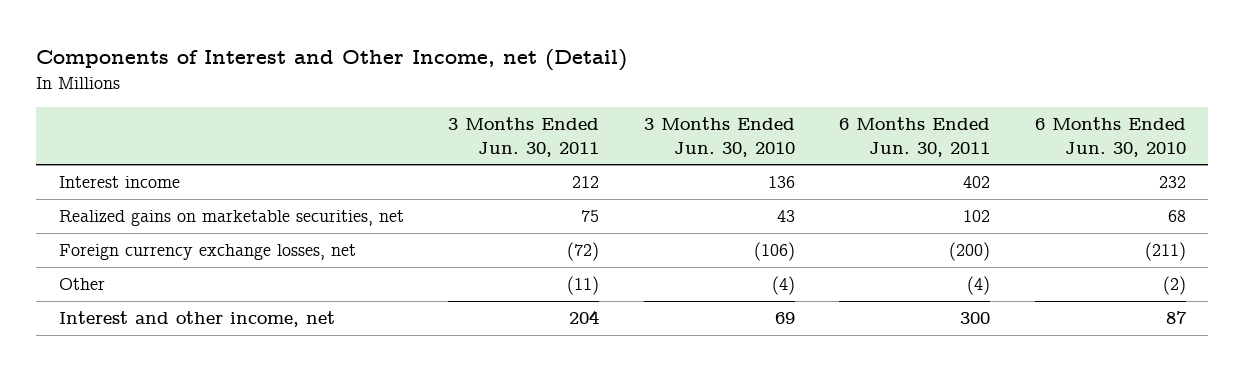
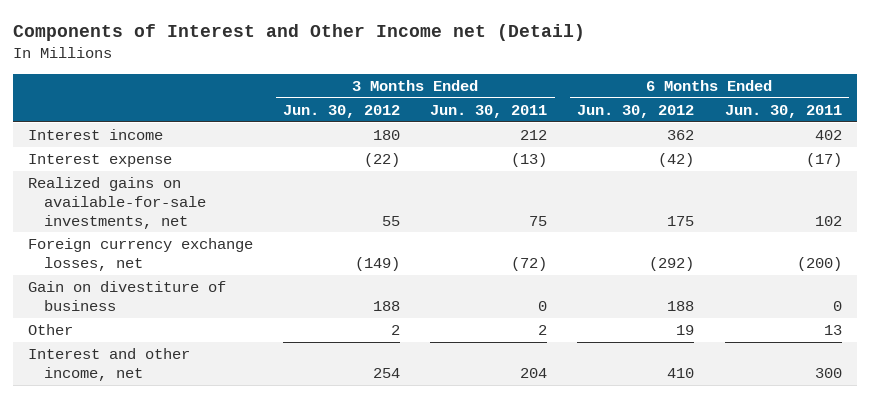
- Components of Interest and Other Income, net (Detail)
+ Components of Interest and Other Income net (Detail)
- | 3 Months Ended Jun. 30, 2011 | 3 Months Ended Jun. 30, 2010 | 6 Months Ended Jun. 30, 2011 | 6 Months Ended Jun. 30, 2010
+ | 3 Months Ended Jun. 30, 2012 | 3 Months Ended Jun. 30, 2011 | 6 Months Ended Jun. 30, 2012 | 6 Months Ended Jun. 30, 2011
- Realized gains on marketable securities, net | 75 | 43 | 102 | 68
+ Interest expense | (22) | (13) | (42) | (17)
+ Realized gains on available-for-sale investments, net | 55 | 75 | 175 | 102
- Other | (11) | (4) | (4) | (2)
+ Gain on divestiture of business | 188 | 0 | 188 | 0
+ Other | 2 | 2 | 19 | 13

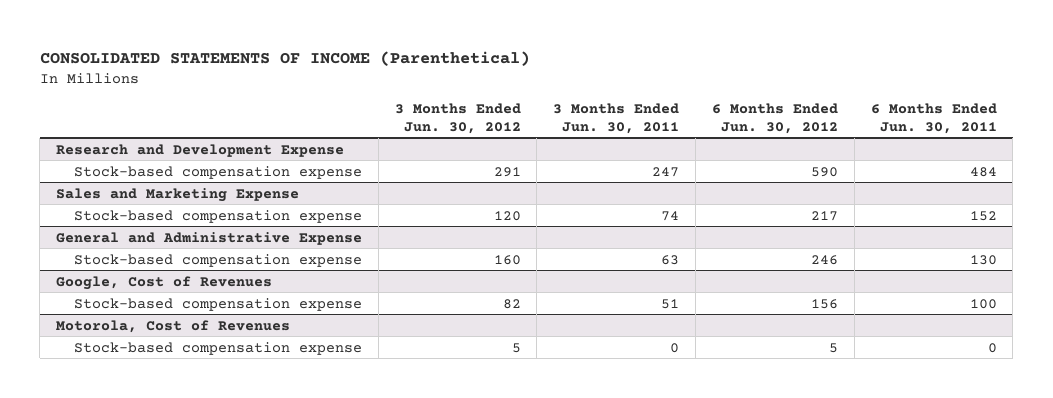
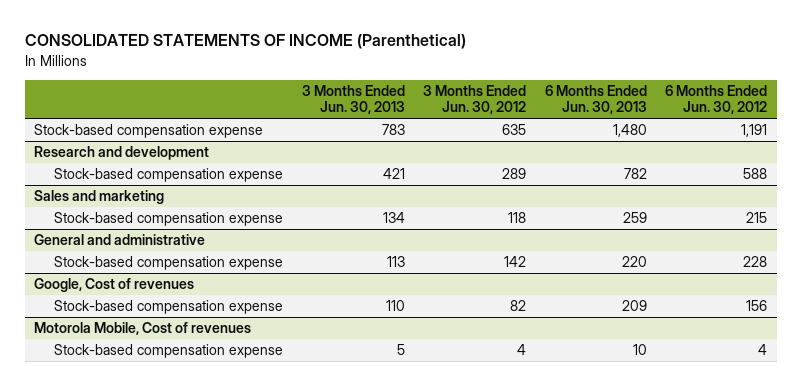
- | 3 Months Ended Jun. 30, 2012 | 3 Months Ended Jun. 30, 2011 | 6 Months Ended Jun. 30, 2012 | 6 Months Ended Jun. 30, 2011
+ | 3 Months Ended Jun. 30, 2013 | 3 Months Ended Jun. 30, 2012 | 6 Months Ended Jun. 30, 2013 | 6 Months Ended Jun. 30, 2012
- Research and Development Expense
- Stock-based compensation expense | 291 | 247 | 590 | 484
- Sales and Marketing Expense
- Stock-based compensation expense | 120 | 74 | 217 | 152
- General and Administrative Expense
- Stock-based compensation expense | 160 | 63 | 246 | 130
- Google, Cost of Revenues
+ Stock-based compensation expense | 783 | 635 | 1,480 | 1,191
+ Research and development
+ Stock-based compensation expense | 421 | 289 | 782 | 588
+ Sales and marketing
+ Stock-based compensation expense | 134 | 118 | 259 | 215
+ General and administrative
+ Stock-based compensation expense | 113 | 142 | 220 | 228
+ Google, Cost of revenues
- Motorola, Cost of Revenues
- Stock-based compensation expense | 5 | 0 | 5 | 0
+ Motorola Mobile, Cost of revenues
+ Stock-based compensation expense | 5 | 4 | 10 | 4

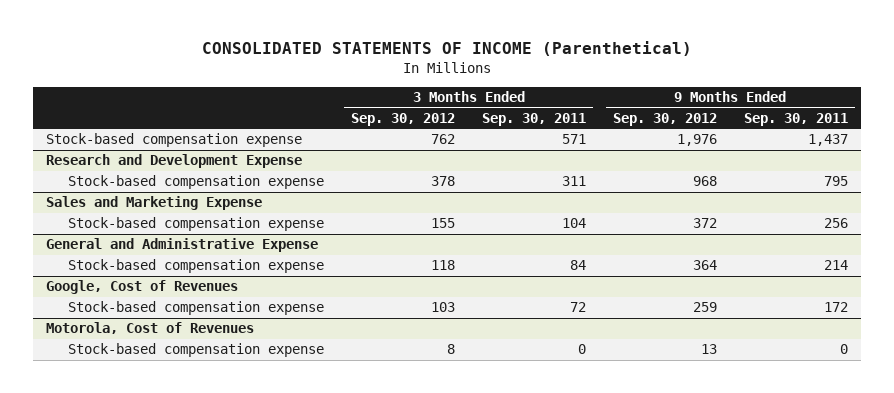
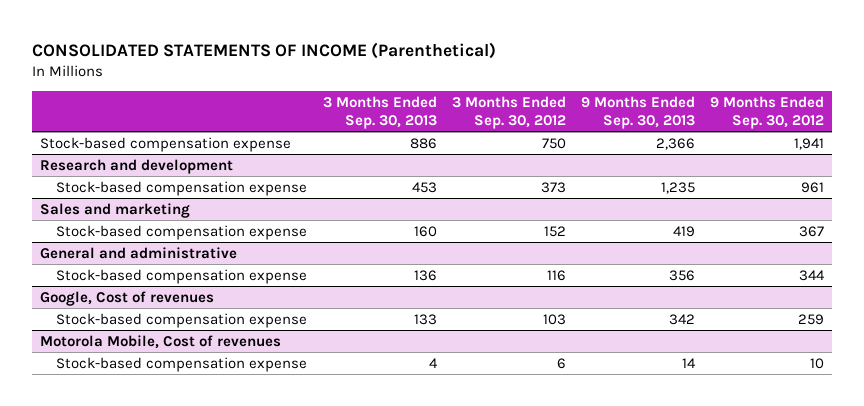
- | 3 Months Ended Sep. 30, 2012 | 3 Months Ended Sep. 30, 2011 | 9 Months Ended Sep. 30, 2012 | 9 Months Ended Sep. 30, 2011
+ | 3 Months Ended Sep. 30, 2013 | 3 Months Ended Sep. 30, 2012 | 9 Months Ended Sep. 30, 2013 | 9 Months Ended Sep. 30, 2012
- Stock-based compensation expense | 762 | 571 | 1,976 | 1,437
- Research and Development Expense
- Stock-based compensation expense | 378 | 311 | 968 | 795
- Sales and Marketing Expense
- Stock-based compensation expense | 155 | 104 | 372 | 256
- General and Administrative Expense
- Stock-based compensation expense | 118 | 84 | 364 | 214
- Google, Cost of Revenues
+ Stock-based compensation expense | 886 | 750 | 2,366 | 1,941
+ Research and development
+ Stock-based compensation expense | 453 | 373 | 1,235 | 961
+ Sales and marketing
+ Stock-based compensation expense | 160 | 152 | 419 | 367
+ General and administrative
+ Stock-based compensation expense | 136 | 116 | 356 | 344
+ Google, Cost of revenues
- Motorola, Cost of Revenues
- Stock-based compensation expense | 8 | 0 | 13 | 0
+ Motorola Mobile, Cost of revenues
+ Stock-based compensation expense | 4 | 6 | 14 | 10

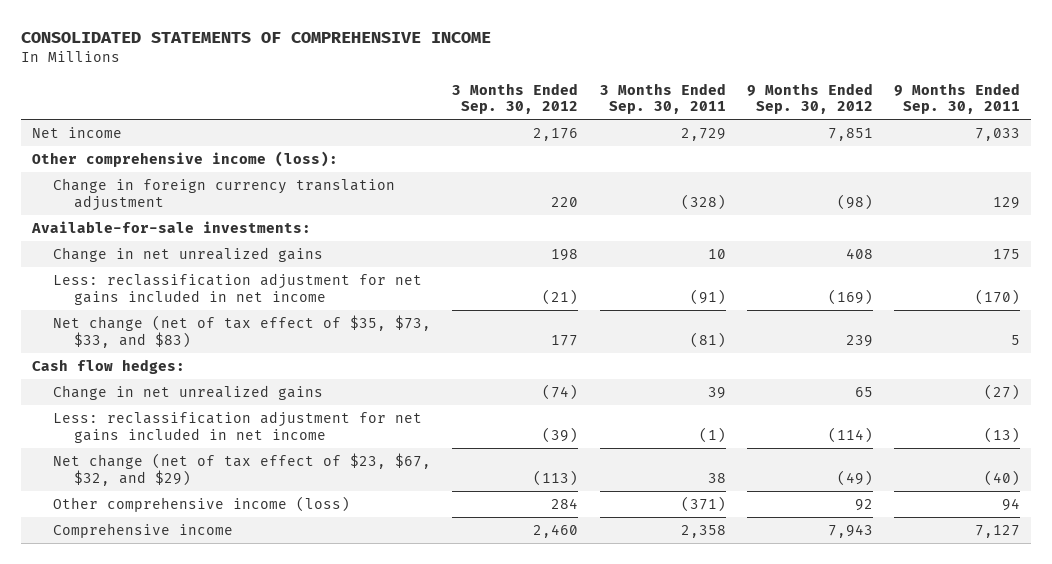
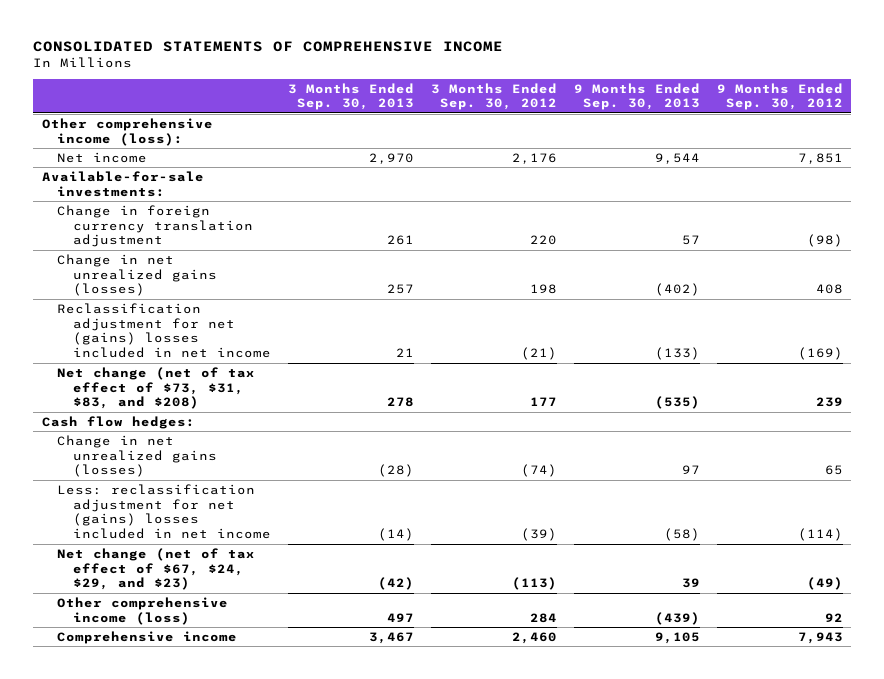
- | 3 Months Ended Sep. 30, 2012 | 3 Months Ended Sep. 30, 2011 | 9 Months Ended Sep. 30, 2012 | 9 Months Ended Sep. 30, 2011
+ | 3 Months Ended Sep. 30, 2013 | 3 Months Ended Sep. 30, 2012 | 9 Months Ended Sep. 30, 2013 | 9 Months Ended Sep. 30, 2012
moved down: Net income | 2,970 | 2,176 | 9,544 | 7,851
- Change in net unrealized gains | 198 | 10 | 408 | 175
- Less: reclassification adjustment for net gains included in net income | (21) | (91) | (169) | (170)
- Net change (net of tax effect of $35, $73, $33, and $83) | 177 | (81) | 239 | 5
moved down: Change in foreign currency translation adjustment | 261 | 220 | 57 | (98)
+ Change in net unrealized gains (losses) | 257 | 198 | (402) | 408
+ Reclassification adjustment for net (gains) losses included in net income | 21 | (21) | (133) | (169)
+ Net change (net of tax effect of $73, $31, $83, and $208) | 278 | 177 | (535) | 239
- Change in net unrealized gains | (74) | 39 | 65 | (27)
- Less: reclassification adjustment for net gains included in net income | (39) | (1) | (114) | (13)
- Net change (net of tax effect of $23, $67, $32, and $29) | (113) | 38 | (49) | (40)
+ Change in net unrealized gains (losses) | (28) | (74) | 97 | 65
+ Less: reclassification adjustment for net (gains) losses included in net income | (14) | (39) | (58) | (114)
+ Net change (net of tax effect of $67, $24, $29, and $23) | (42) | (113) | 39 | (49)

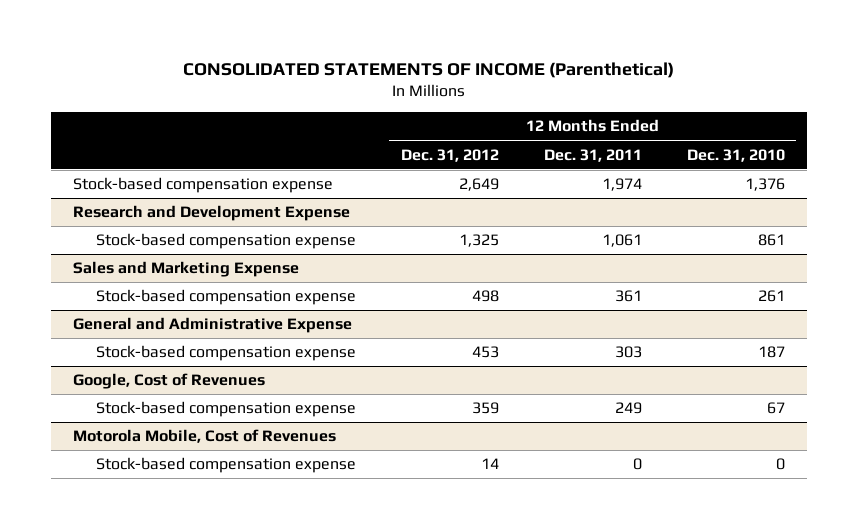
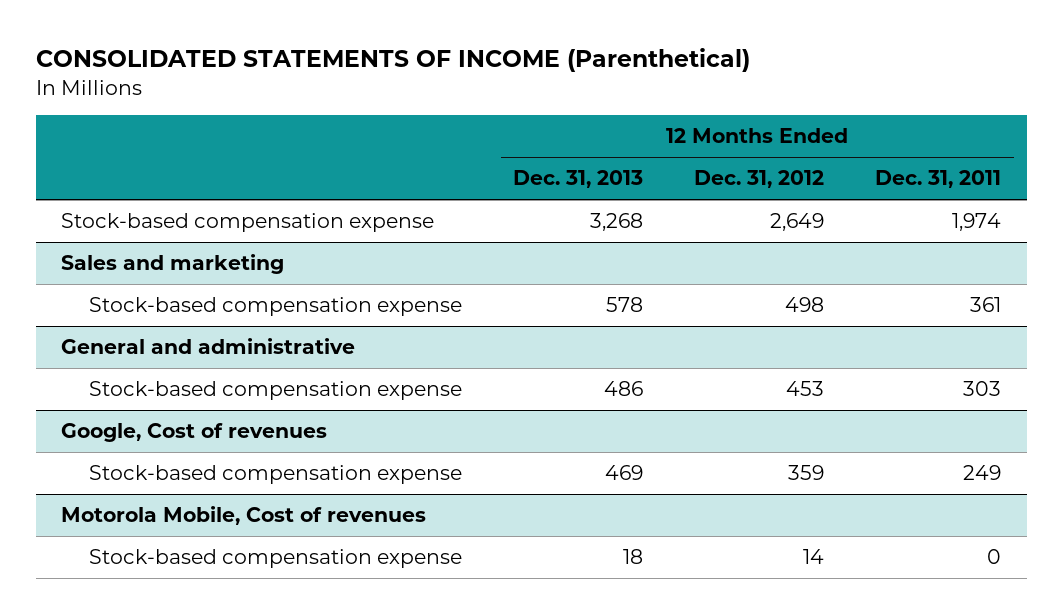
- | 12 Months Ended Dec. 31, 2012 | 12 Months Ended Dec. 31, 2011 | 12 Months Ended Dec. 31, 2010
+ | 12 Months Ended Dec. 31, 2013 | 12 Months Ended Dec. 31, 2012 | 12 Months Ended Dec. 31, 2011
- Research and Development Expense
- Stock-based compensation expense | 1,325 | 1,061 | 861
- Sales and Marketing Expense
+ Sales and marketing
- General and Administrative Expense
+ General and administrative
- Google, Cost of Revenues
+ Google, Cost of revenues
- Motorola Mobile, Cost of Revenues
+ Motorola Mobile, Cost of revenues

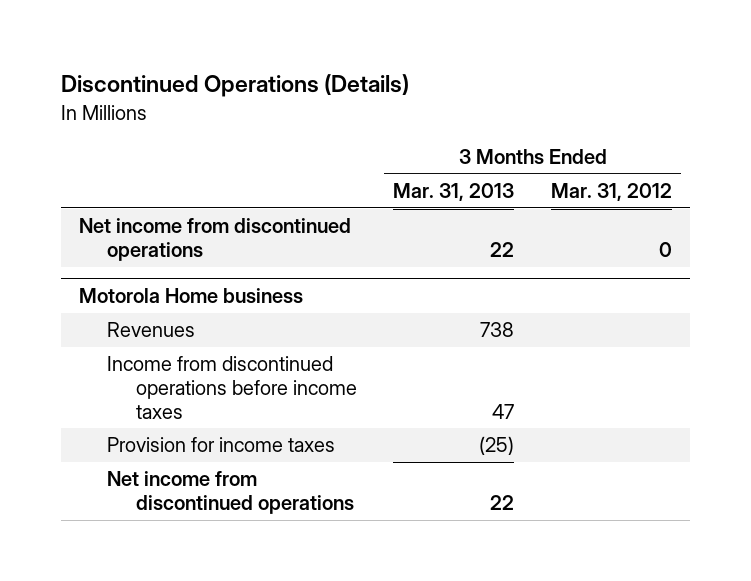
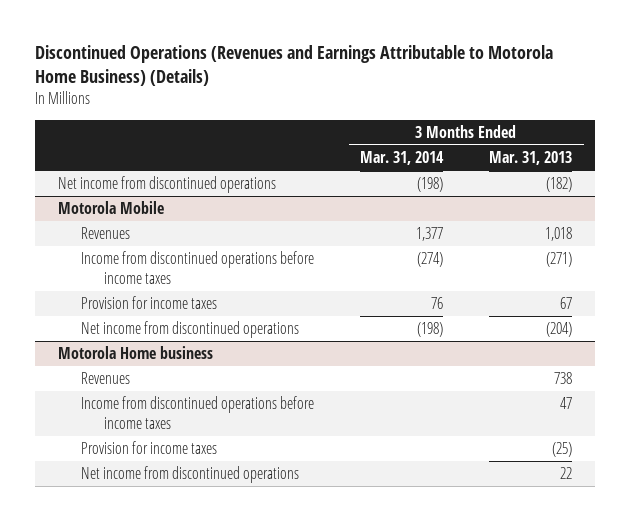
- Discontinued Operations (Details)
+ Discontinued Operations (Revenues and Earnings Attributable to Motorola Home Business) (Details)
- | 3 Months Ended Mar. 31, 2013 | 3 Months Ended Mar. 31, 2012
+ | 3 Months Ended Mar. 31, 2014 | 3 Months Ended Mar. 31, 2013
- Net income from discontinued operations | 22 | 0
+ Net income from discontinued operations | (198) | (182)
+ Motorola Mobile
+ Revenues | 1,377 | 1,018
+ Income from discontinued operations before income taxes | (274) | (271)
+ Provision for income taxes | 76 | 67
+ Net income from discontinued operations | (198) | (204)

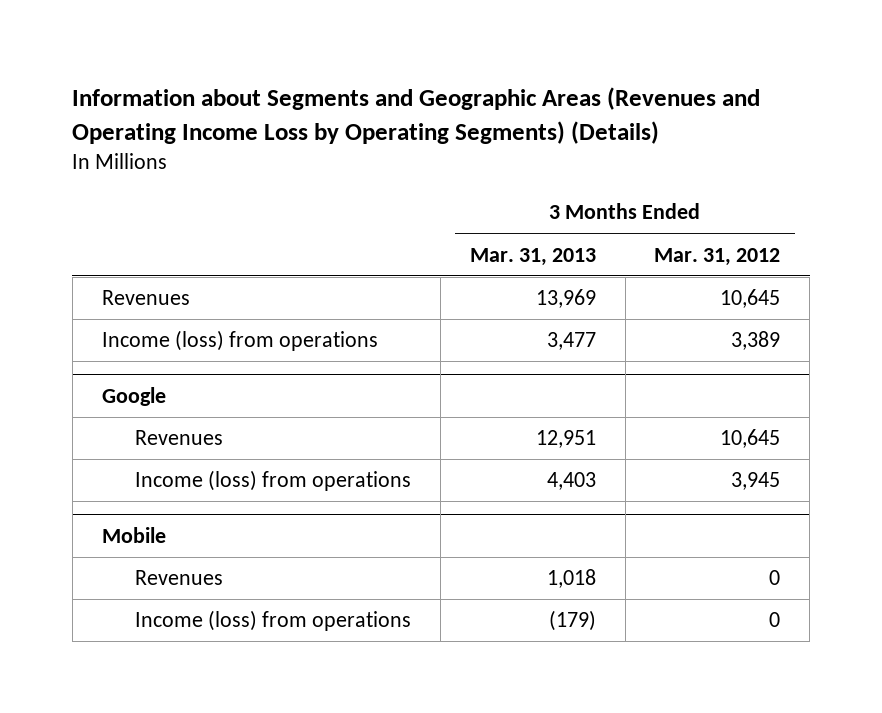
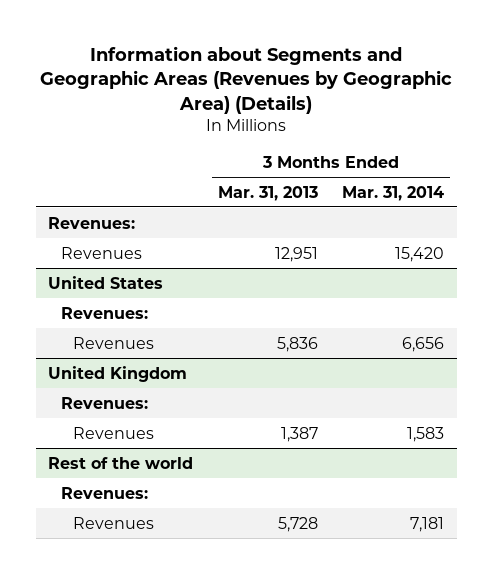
- Information about Segments and Geographic Areas (Revenues and Operating Income Loss by Operating Segments) (Details)
+ Information about Segments and Geographic Areas (Revenues by Geographic Area) (Details)
- | 3 Months Ended Mar. 31, 2013 | 3 Months Ended Mar. 31, 2012
+ | 3 Months Ended Mar. 31, 2013 | 3 Months Ended Mar. 31, 2014
- Revenues | 13,969 | 10,645
- Income (loss) from operations | 3,477 | 3,389
- Google
+ Revenues:
- Income (loss) from operations | 4,403 | 3,945
- Mobile
- Revenues | 1,018 | 0
- Income (loss) from operations | (179) | 0
+ United States
+ Revenues:
+ Revenues | 5,836 | 6,656
+ United Kingdom
+ Revenues:
+ Revenues | 1,387 | 1,583
+ Rest of the world
+ Revenues:
+ Revenues | 5,728 | 7,181

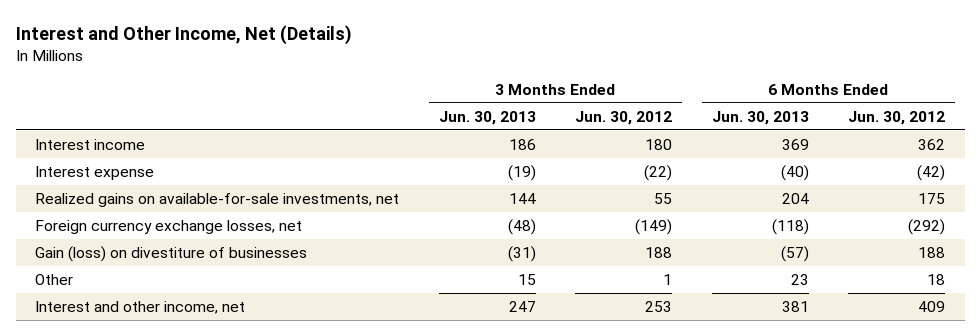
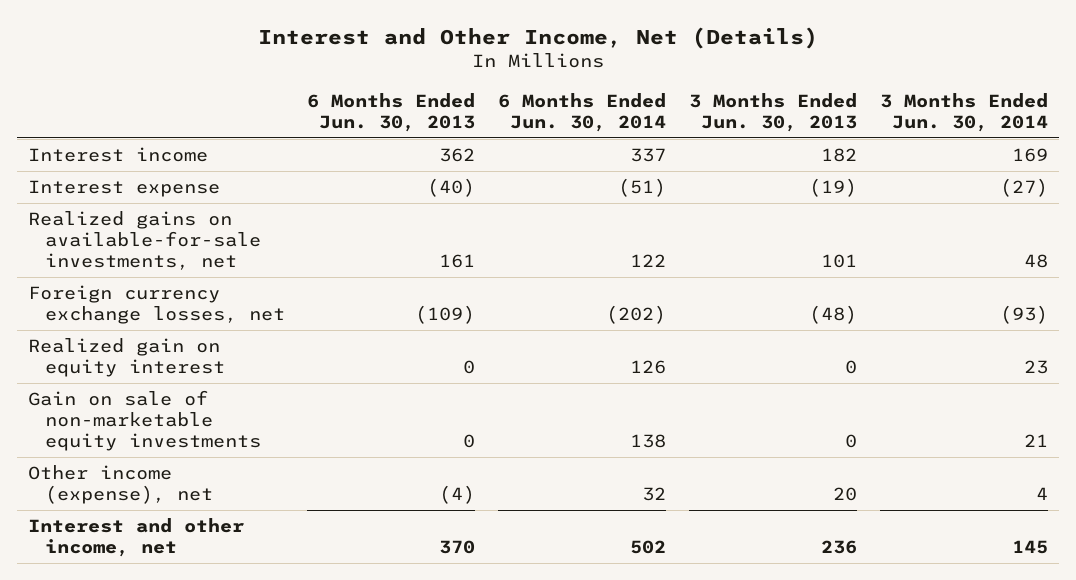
- | 3 Months Ended Jun. 30, 2013 | 3 Months Ended Jun. 30, 2012 | 6 Months Ended Jun. 30, 2013 | 6 Months Ended Jun. 30, 2012
+ | 6 Months Ended Jun. 30, 2013 | 6 Months Ended Jun. 30, 2014 | 3 Months Ended Jun. 30, 2013 | 3 Months Ended Jun. 30, 2014
- Interest income | 186 | 180 | 369 | 362
+ Interest income | 362 | 337 | 182 | 169
- Realized gains on available-for-sale investments, net | 144 | 55 | 204 | 175
- Foreign currency exchange losses, net | (48) | (149) | (118) | (292)
- Gain (loss) on divestiture of businesses | (31) | 188 | (57) | 188
- Other | 15 | 1 | 23 | 18
- Interest and other income, net | 247 | 253 | 381 | 409
+ Realized gains on available-for-sale investments, net | 161 | 122 | 101 | 48
+ Foreign currency exchange losses, net | (109) | (202) | (48) | (93)
+ Realized gain on equity interest | 0 | 126 | 0 | 23
+ Gain on sale of non-marketable equity investments | 0 | 138 | 0 | 21
+ Other income (expense), net | (4) | 32 | 20 | 4
+ Interest and other income, net | 370 | 502 | 236 | 145

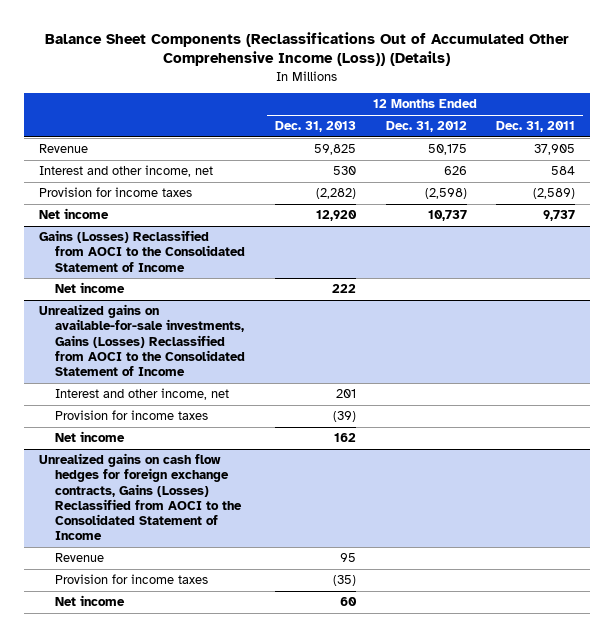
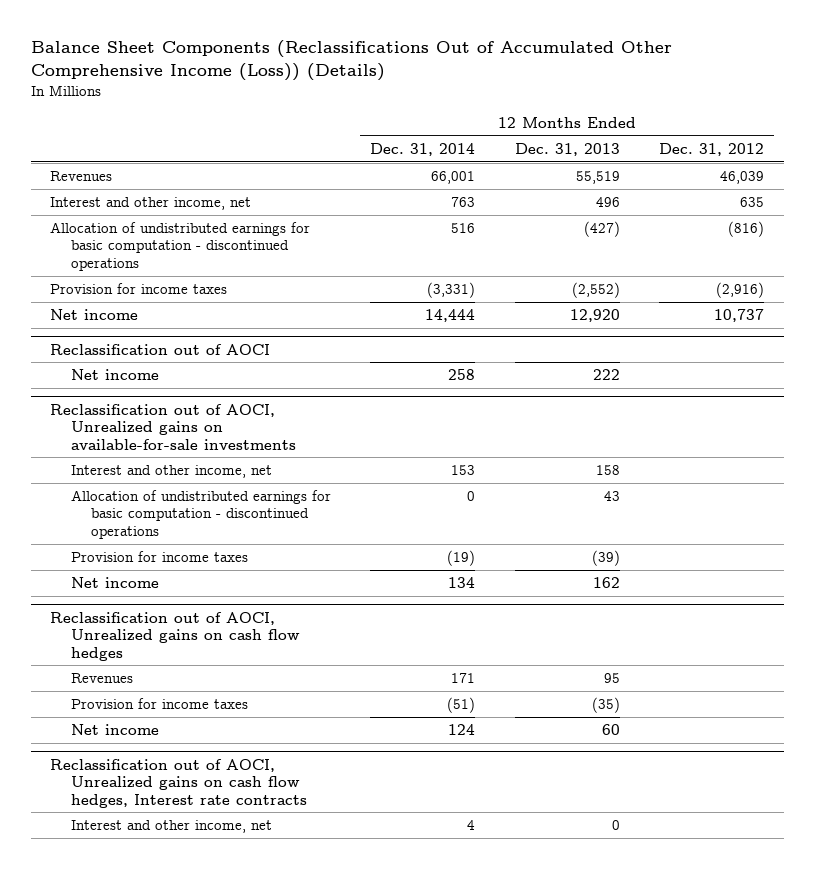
- | 12 Months Ended Dec. 31, 2013 | 12 Months Ended Dec. 31, 2012 | 12 Months Ended Dec. 31, 2011
+ | 12 Months Ended Dec. 31, 2014 | 12 Months Ended Dec. 31, 2013 | 12 Months Ended Dec. 31, 2012
- Revenue | 59,825 | 50,175 | 37,905
- Interest and other income, net | 530 | 626 | 584
- Provision for income taxes | (2,282) | (2,598) | (2,589)
+ Revenues | 66,001 | 55,519 | 46,039
+ Interest and other income, net | 763 | 496 | 635
+ Allocation of undistributed earnings for basic computation - discontinued operations | 516 | (427) | (816)
+ Provision for income taxes | (3,331) | (2,552) | (2,916)
- Gains (Losses) Reclassified from AOCI to the Consolidated Statement of Income
+ Reclassification out of AOCI
- Unrealized gains on available-for-sale investments, Gains (Losses) Reclassified from AOCI to the Consolidated Statement of Income
- Interest and other income, net | 201 | |
+ Reclassification out of AOCI, Unrealized gains on available-for-sale investments
+ Interest and other income, net | 153 | 158 |
+ Allocation of undistributed earnings for basic computation - discontinued operations | 0 | 43 |
- Unrealized gains on cash flow hedges for foreign exchange contracts, Gains (Losses) Reclassified from AOCI to the Consolidated Statement of Income
- Revenue | 95 | |
+ Reclassification out of AOCI, Unrealized gains on cash flow hedges
+ Revenues | 171 | 95 |
+ Reclassification out of AOCI, Unrealized gains on cash flow hedges, Interest rate contracts
+ Interest and other income, net | 4 | 0 |

